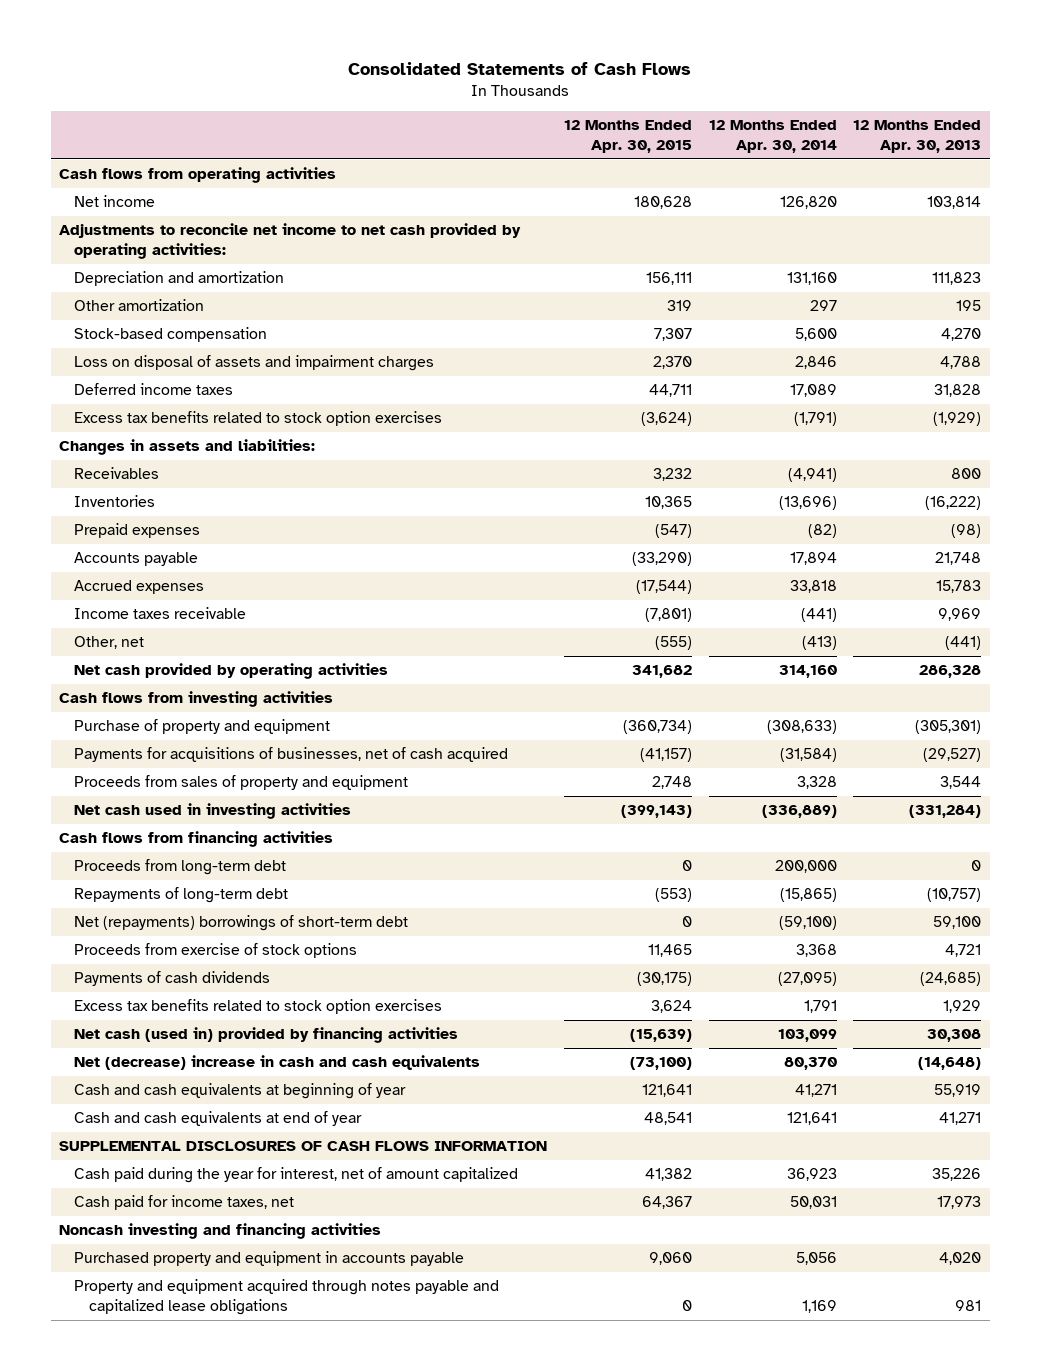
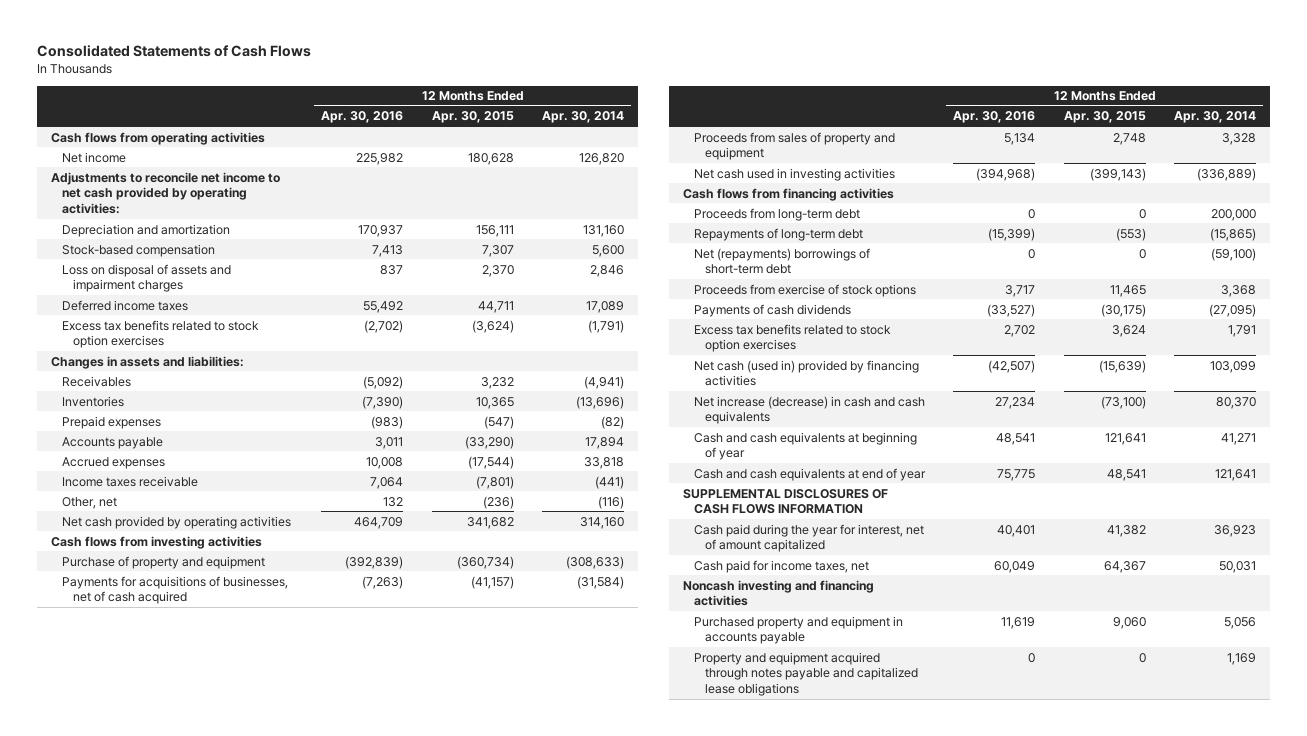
- | 12 Months Ended Apr. 30, 2015 | 12 Months Ended Apr. 30, 2014 | 12 Months Ended Apr. 30, 2013
+ | 12 Months Ended Apr. 30, 2016 | 12 Months Ended Apr. 30, 2015 | 12 Months Ended Apr. 30, 2014
- Other amortization | 319 | 297 | 195
- Other, net | (555) | (413) | (441)
+ Other, net | 132 | (236) | (116)
- Net (decrease) increase in cash and cash equivalents | (73,100) | 80,370 | (14,648)
+ Net increase (decrease) in cash and cash equivalents | 27,234 | (73,100) | 80,370

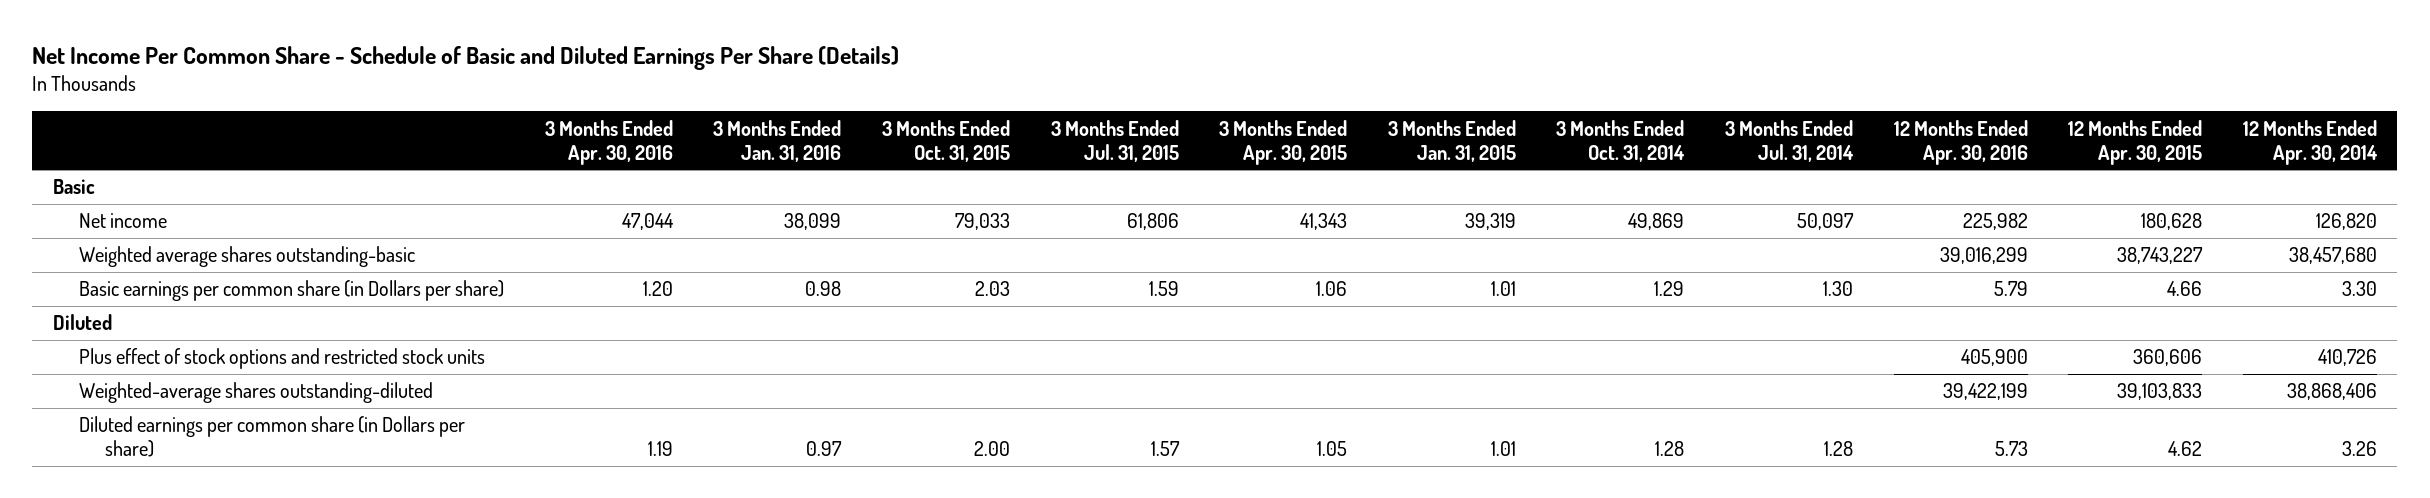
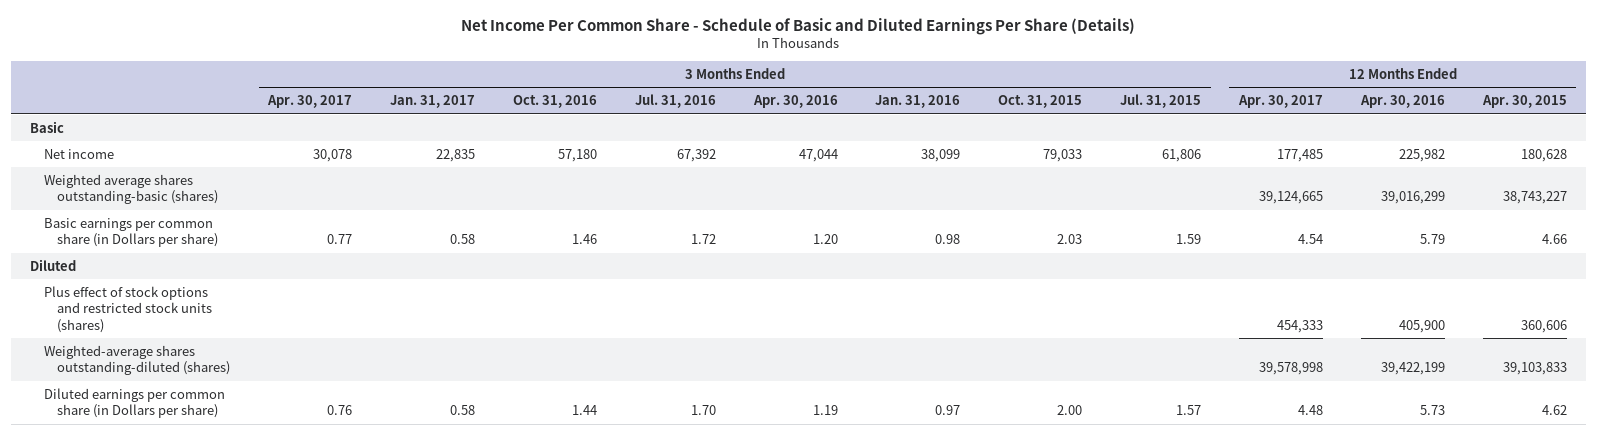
- | 3 Months Ended Apr. 30, 2016 | 3 Months Ended Jan. 31, 2016 | 3 Months Ended Oct. 31, 2015 | 3 Months Ended Jul. 31, 2015 | 3 Months Ended Apr. 30, 2015 | 3 Months Ended Jan. 31, 2015 | 3 Months Ended Oct. 31, 2014 | 3 Months Ended Jul. 31, 2014 | 12 Months Ended Apr. 30, 2016 | 12 Months Ended Apr. 30, 2015 | 12 Months Ended Apr. 30, 2014
+ | 3 Months Ended Apr. 30, 2017 | 3 Months Ended Jan. 31, 2017 | 3 Months Ended Oct. 31, 2016 | 3 Months Ended Jul. 31, 2016 | 3 Months Ended Apr. 30, 2016 | 3 Months Ended Jan. 31, 2016 | 3 Months Ended Oct. 31, 2015 | 3 Months Ended Jul. 31, 2015 | 12 Months Ended Apr. 30, 2017 | 12 Months Ended Apr. 30, 2016 | 12 Months Ended Apr. 30, 2015
- Weighted average shares outstanding-basic | | | | | | | | | 39,016,299 | 38,743,227 | 38,457,680
+ Weighted average shares outstanding-basic (shares) | | | | | | | | | 39,124,665 | 39,016,299 | 38,743,227
- Plus effect of stock options and restricted stock units | | | | | | | | | 405,900 | 360,606 | 410,726
- Weighted-average shares outstanding-diluted | | | | | | | | | 39,422,199 | 39,103,833 | 38,868,406
+ Plus effect of stock options and restricted stock units (shares) | | | | | | | | | 454,333 | 405,900 | 360,606
+ Weighted-average shares outstanding-diluted (shares) | | | | | | | | | 39,578,998 | 39,422,199 | 39,103,833

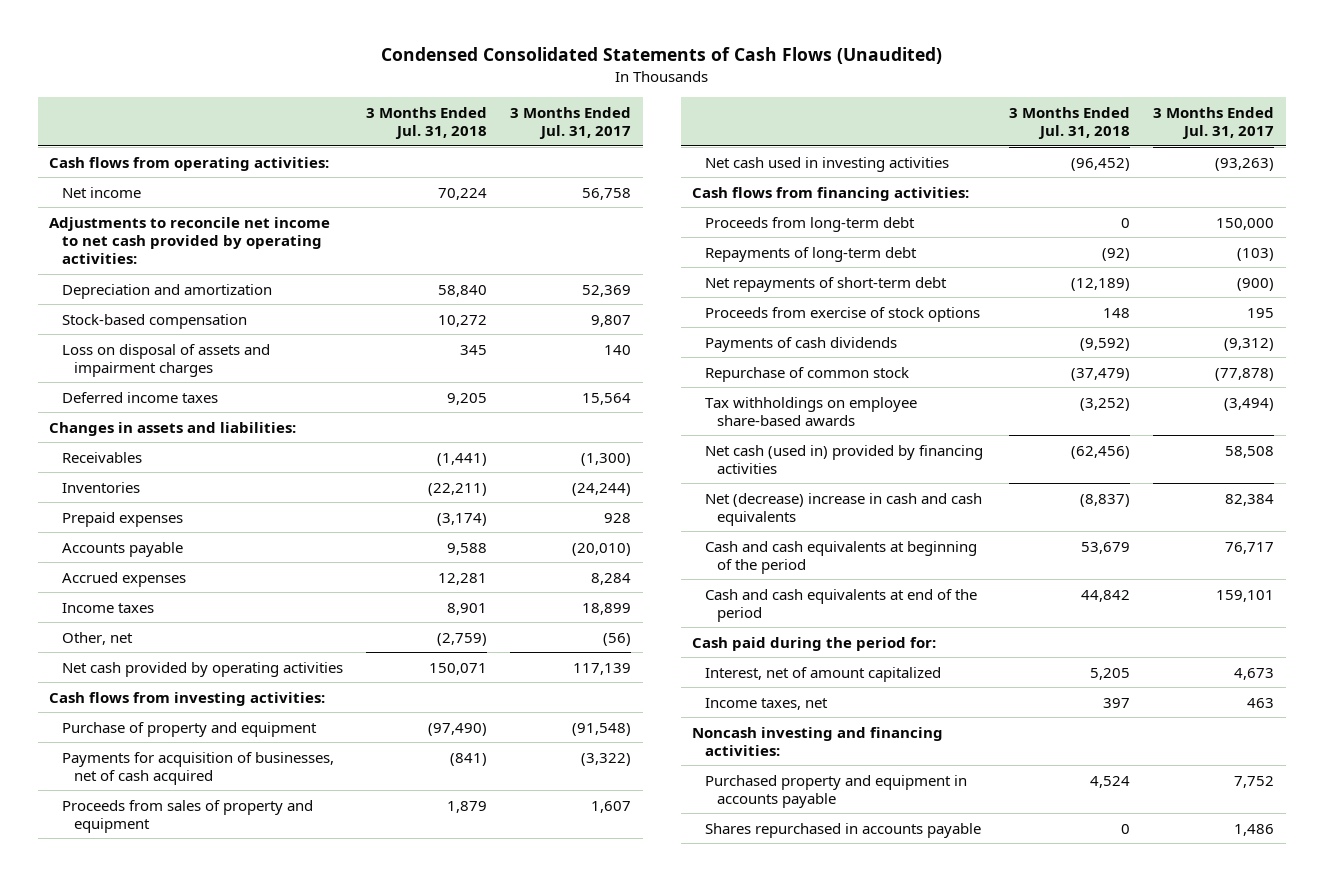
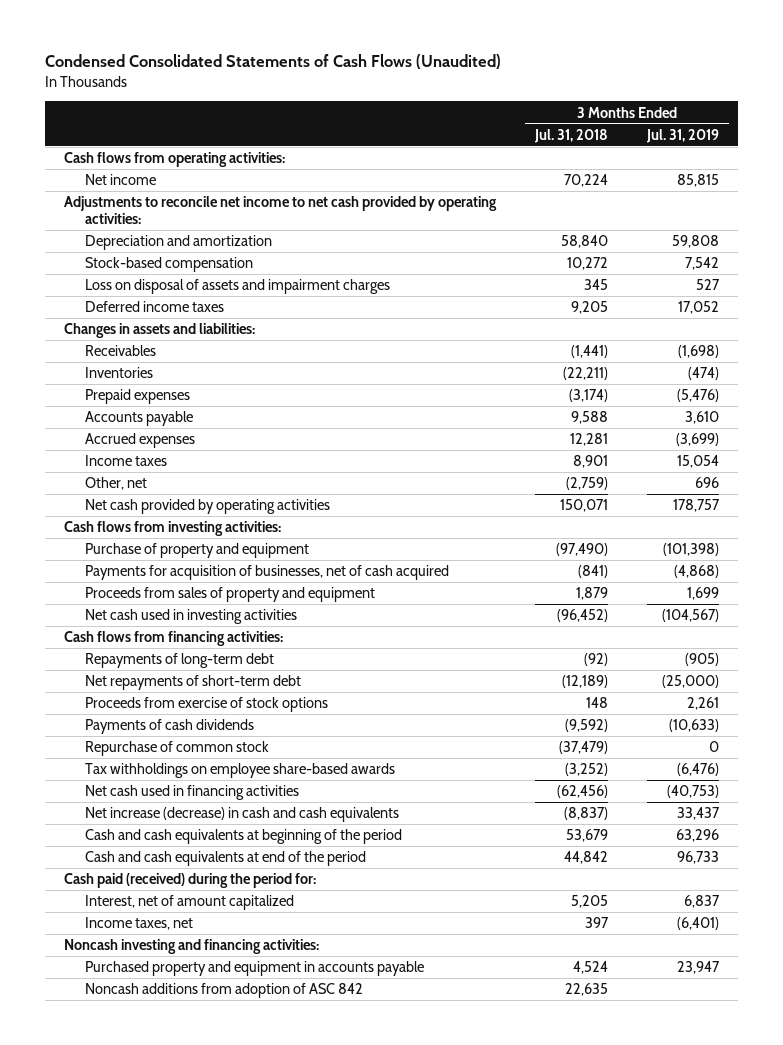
- | 3 Months Ended Jul. 31, 2018 | 3 Months Ended Jul. 31, 2017
+ | 3 Months Ended Jul. 31, 2018 | 3 Months Ended Jul. 31, 2019
- Proceeds from long-term debt | 0 | 150,000
- Net cash (used in) provided by financing activities | (62,456) | 58,508
- Net (decrease) increase in cash and cash equivalents | (8,837) | 82,384
+ Net cash used in financing activities | (62,456) | (40,753)
+ Net increase (decrease) in cash and cash equivalents | (8,837) | 33,437
- Cash paid during the period for:
+ Cash paid (received) during the period for:
- Shares repurchased in accounts payable | 0 | 1,486
+ Noncash additions from adoption of ASC 842 | 22,635 |

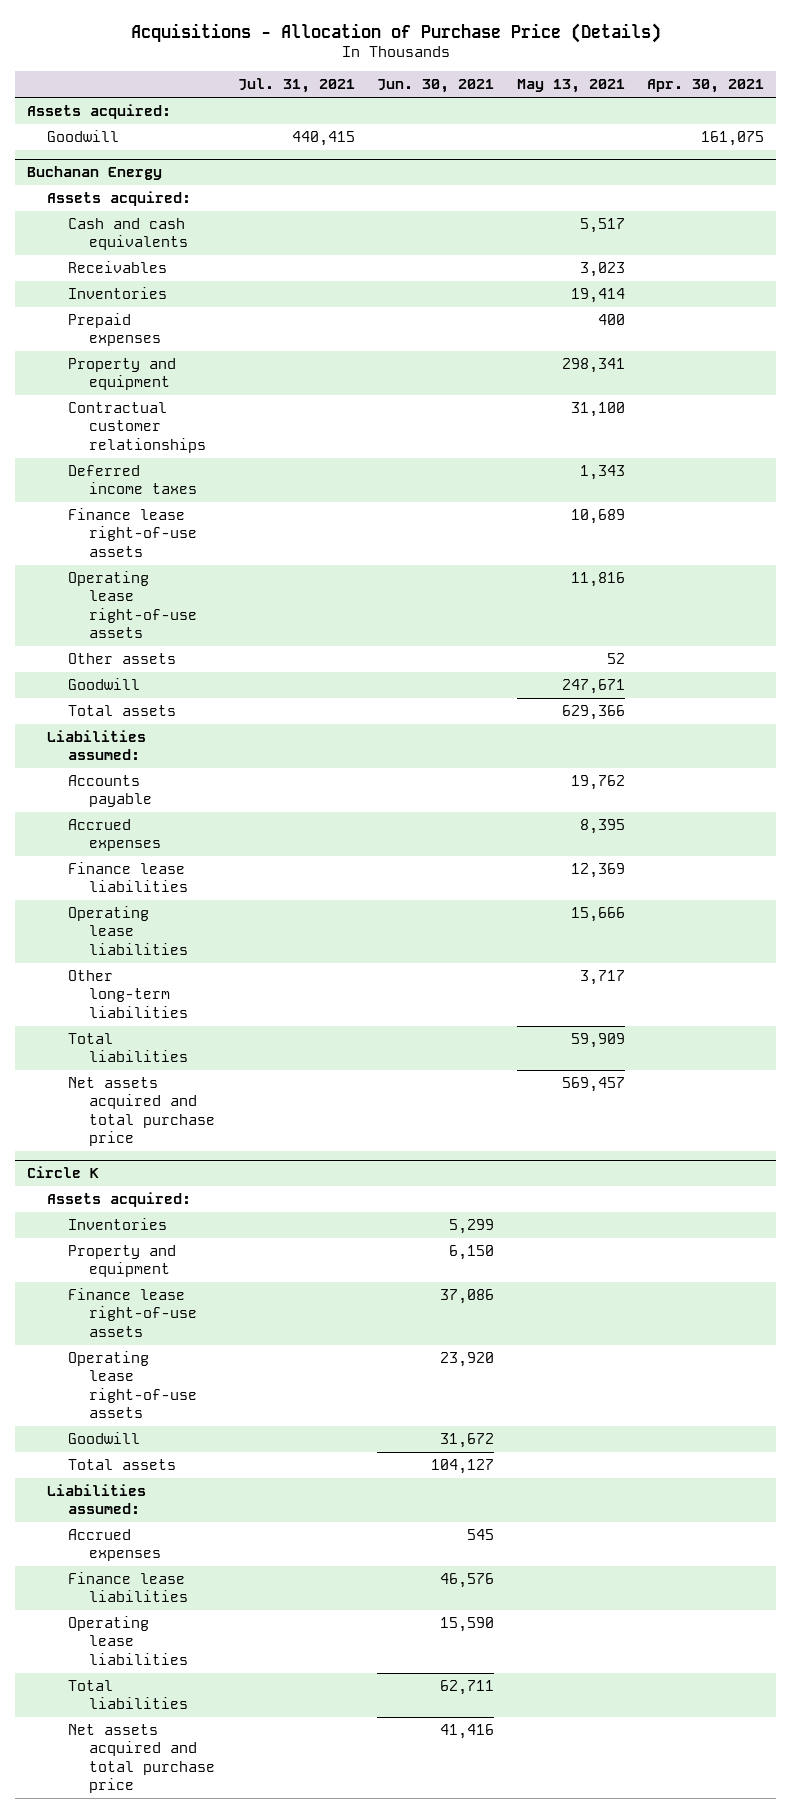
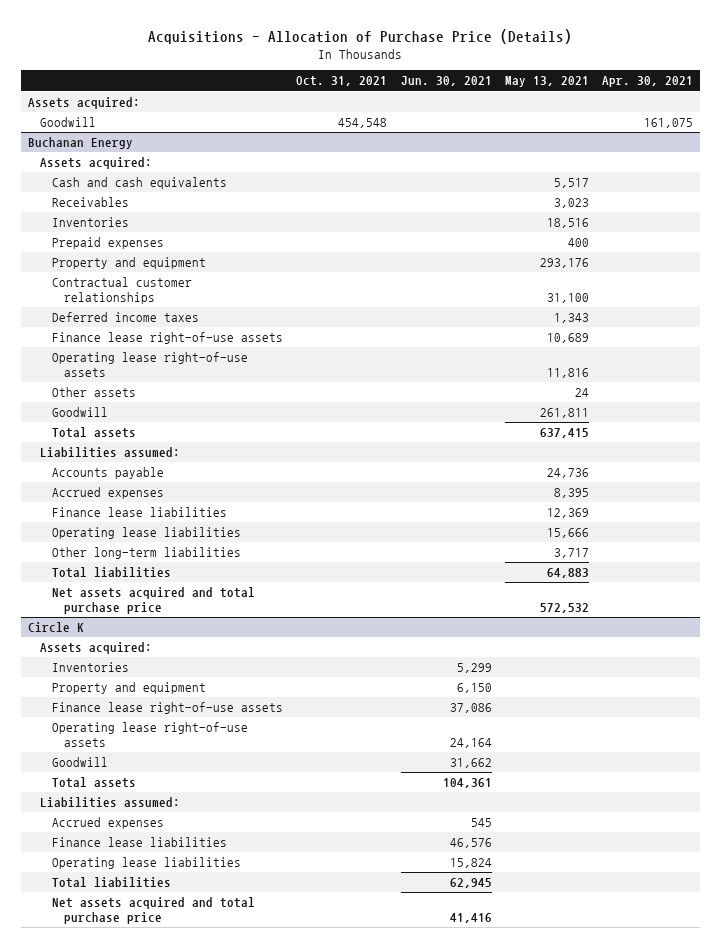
- | Jul. 31, 2021 | Jun. 30, 2021 | May 13, 2021 | Apr. 30, 2021
+ | Oct. 31, 2021 | Jun. 30, 2021 | May 13, 2021 | Apr. 30, 2021
@ Buchanan Energy
- Inventories | | | 19,414 |
+ Inventories | | | 18,516 |
- Property and equipment | | | 298,341 |
+ Property and equipment | | | 293,176 |
- Other assets | | | 52 |
- Goodwill | | | 247,671 |
- Total assets | | | 629,366 |
+ Other assets | | | 24 |
+ Goodwill | | | 261,811 |
+ Total assets | | | 637,415 |
- Accounts payable | | | 19,762 |
+ Accounts payable | | | 24,736 |
- Total liabilities | | | 59,909 |
- Net assets acquired and total purchase price | | | 569,457 |
+ Total liabilities | | | 64,883 |
+ Net assets acquired and total purchase price | | | 572,532 |
@ Circle K
- Operating lease right-of-use assets | | 23,920 | |
- Goodwill | | 31,672 | |
- Total assets | | 104,127 | |
+ Operating lease right-of-use assets | | 24,164 | |
+ Goodwill | | 31,662 | |
+ Total assets | | 104,361 | |
- Operating lease liabilities | | 15,590 | |
- Total liabilities | | 62,711 | |
+ Operating lease liabilities | | 15,824 | |
+ Total liabilities | | 62,945 | |

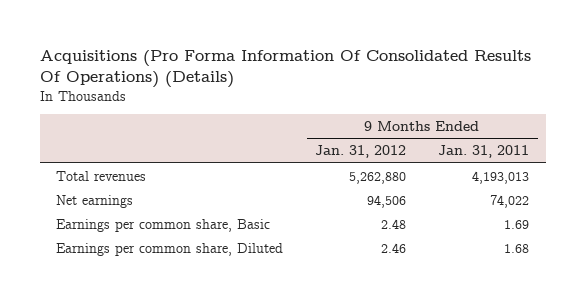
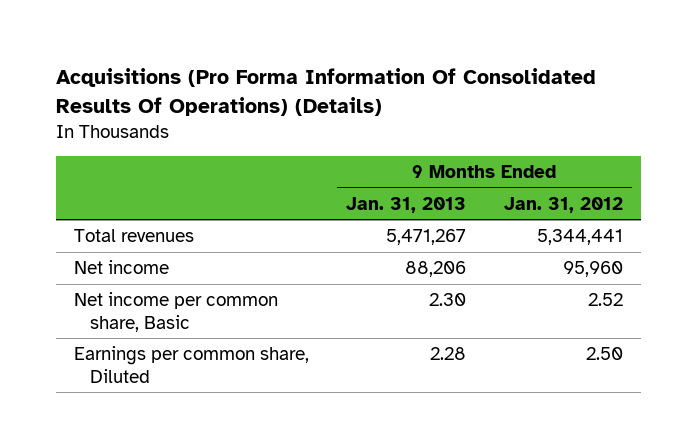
- | 9 Months Ended Jan. 31, 2012 | 9 Months Ended Jan. 31, 2011
+ | 9 Months Ended Jan. 31, 2013 | 9 Months Ended Jan. 31, 2012
- Total revenues | 5,262,880 | 4,193,013
- Net earnings | 94,506 | 74,022
- Earnings per common share, Basic | 2.48 | 1.69
- Earnings per common share, Diluted | 2.46 | 1.68
+ Total revenues | 5,471,267 | 5,344,441
+ Net income | 88,206 | 95,960
+ Net income per common share, Basic | 2.30 | 2.52
+ Earnings per common share, Diluted | 2.28 | 2.50

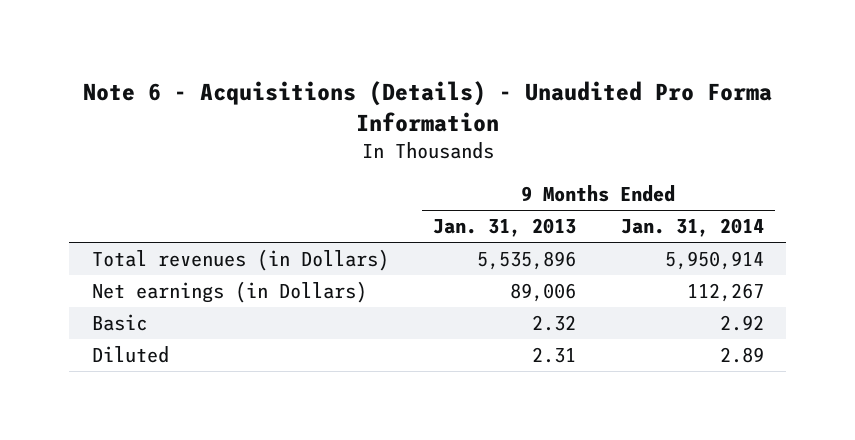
- Acquisitions (Pro Forma Information Of Consolidated Results Of Operations) (Details)
+ Note 6 - Acquisitions (Details) - Unaudited Pro Forma Information
- | 9 Months Ended Jan. 31, 2013 | 9 Months Ended Jan. 31, 2012
+ | 9 Months Ended Jan. 31, 2013 | 9 Months Ended Jan. 31, 2014
- Total revenues | 5,471,267 | 5,344,441
- Net income | 88,206 | 95,960
- Net income per common share, Basic | 2.30 | 2.52
- Earnings per common share, Diluted | 2.28 | 2.50
+ Total revenues (in Dollars) | 5,535,896 | 5,950,914
+ Net earnings (in Dollars) | 89,006 | 112,267
+ Basic | 2.32 | 2.92
+ Diluted | 2.31 | 2.89

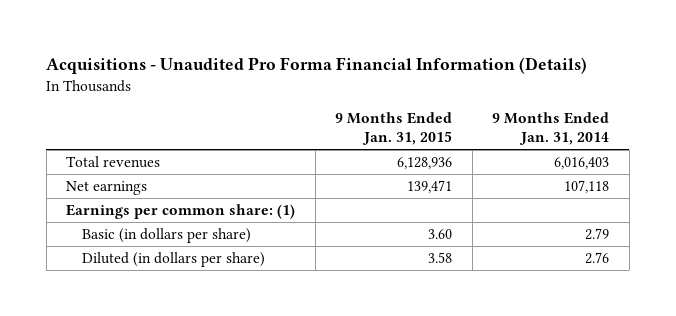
- Note 6 - Acquisitions (Details) - Unaudited Pro Forma Information
+ Acquisitions - Unaudited Pro Forma Financial Information (Details)
- | 9 Months Ended Jan. 31, 2013 | 9 Months Ended Jan. 31, 2014
+ | 9 Months Ended Jan. 31, 2015 | 9 Months Ended Jan. 31, 2014
- Total revenues (in Dollars) | 5,535,896 | 5,950,914
- Net earnings (in Dollars) | 89,006 | 112,267
- Basic | 2.32 | 2.92
- Diluted | 2.31 | 2.89
+ Total revenues | 6,128,936 | 6,016,403
+ Net earnings | 139,471 | 107,118
+ Earnings per common share: (1)
+ Basic (in dollars per share) | 3.60 | 2.79
+ Diluted (in dollars per share) | 3.58 | 2.76

